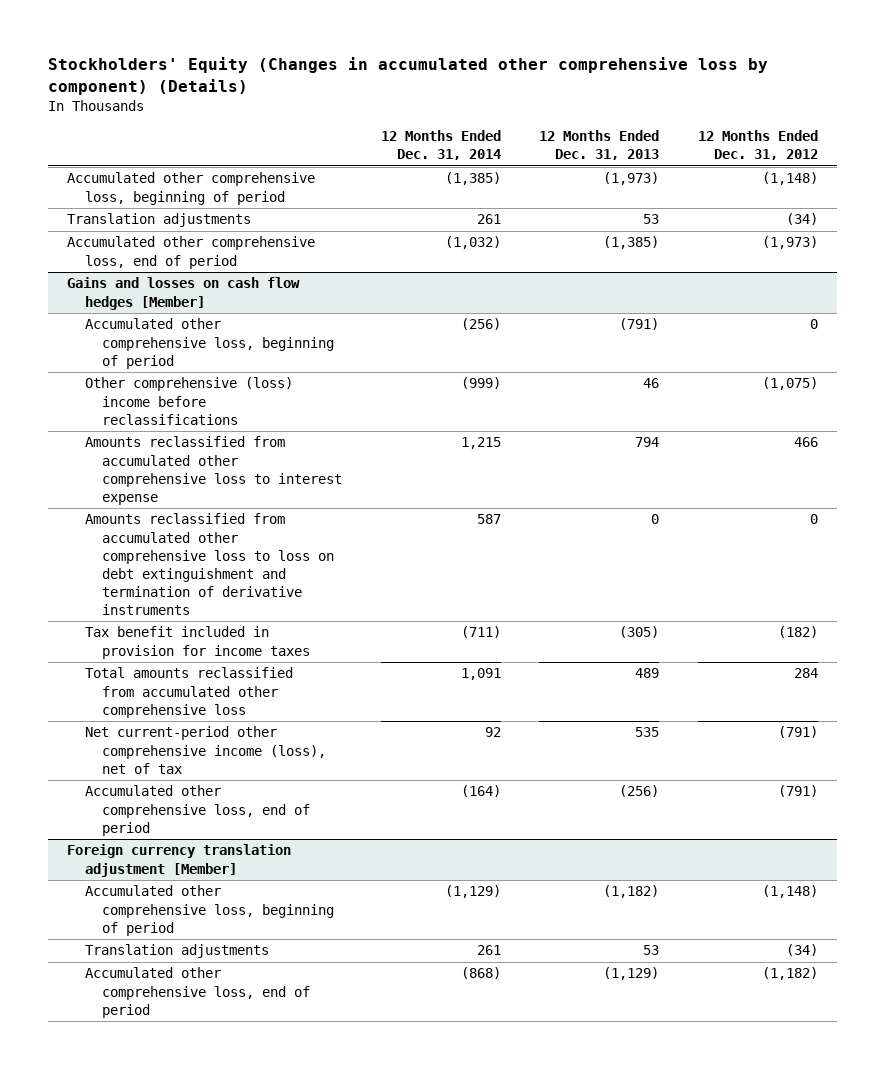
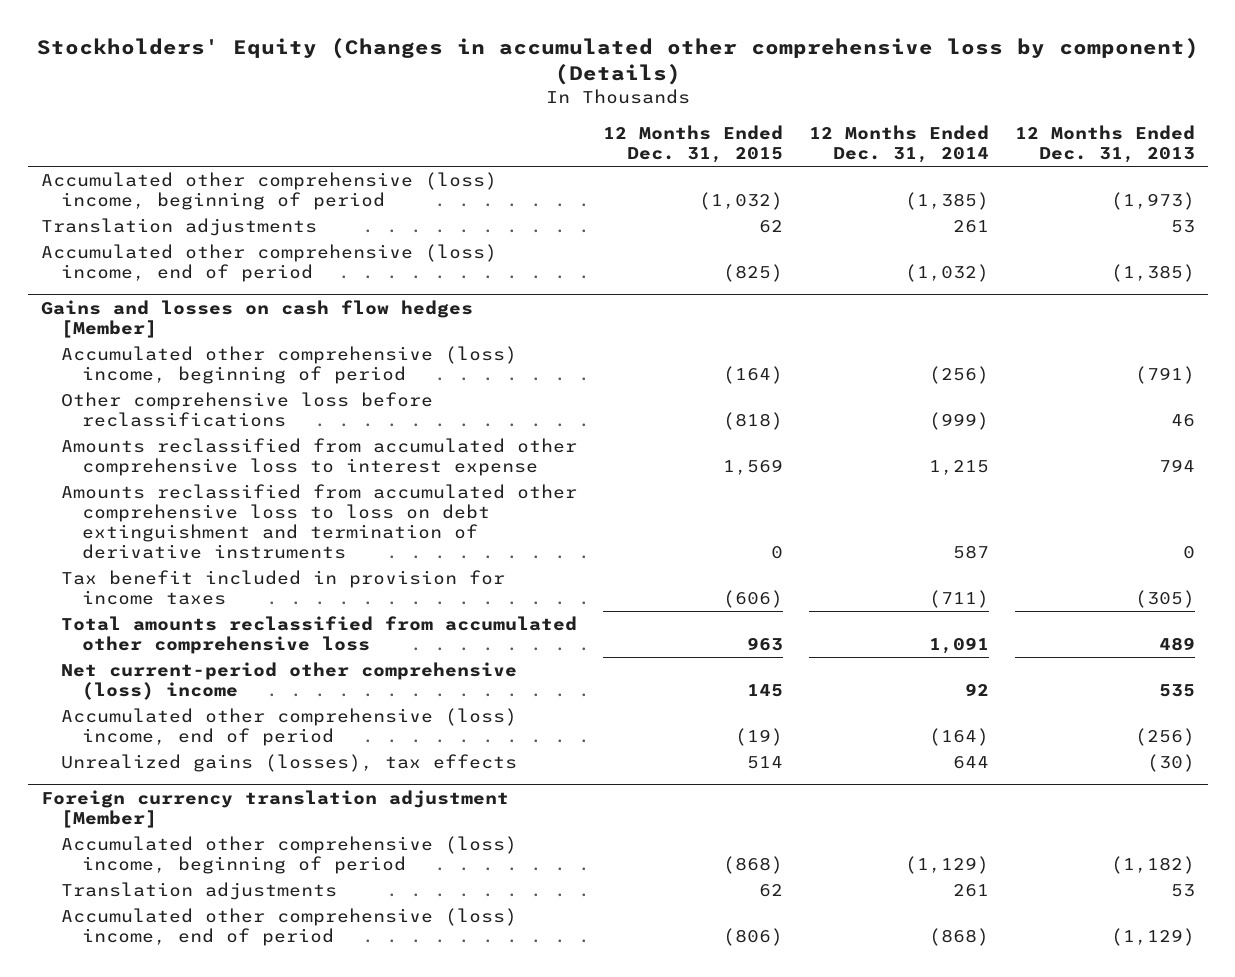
- | 12 Months Ended Dec. 31, 2014 | 12 Months Ended Dec. 31, 2013 | 12 Months Ended Dec. 31, 2012
+ | 12 Months Ended Dec. 31, 2015 | 12 Months Ended Dec. 31, 2014 | 12 Months Ended Dec. 31, 2013
- Accumulated other comprehensive loss, beginning of period | (1,385) | (1,973) | (1,148)
+ Accumulated other comprehensive (loss) income, beginning of period | (1,032) | (1,385) | (1,973)
- Accumulated other comprehensive loss, end of period | (1,032) | (1,385) | (1,973)
+ Accumulated other comprehensive (loss) income, end of period | (825) | (1,032) | (1,385)
@ Gains and losses on cash flow hedges [Member]
- Accumulated other comprehensive loss, beginning of period | (256) | (791) | 0
- Other comprehensive (loss) income before reclassifications | (999) | 46 | (1,075)
+ Accumulated other comprehensive (loss) income, beginning of period | (164) | (256) | (791)
+ Other comprehensive loss before reclassifications | (818) | (999) | 46
- Net current-period other comprehensive income (loss), net of tax | 92 | 535 | (791)
- Accumulated other comprehensive loss, end of period | (164) | (256) | (791)
+ Net current-period other comprehensive (loss) income | 145 | 92 | 535
+ Accumulated other comprehensive (loss) income, end of period | (19) | (164) | (256)
+ Unrealized gains (losses), tax effects | 514 | 644 | (30)
@ Foreign currency translation adjustment [Member]
- Accumulated other comprehensive loss, beginning of period | (1,129) | (1,182) | (1,148)
+ Accumulated other comprehensive (loss) income, beginning of period | (868) | (1,129) | (1,182)
- Accumulated other comprehensive loss, end of period | (868) | (1,129) | (1,182)
+ Accumulated other comprehensive (loss) income, end of period | (806) | (868) | (1,129)

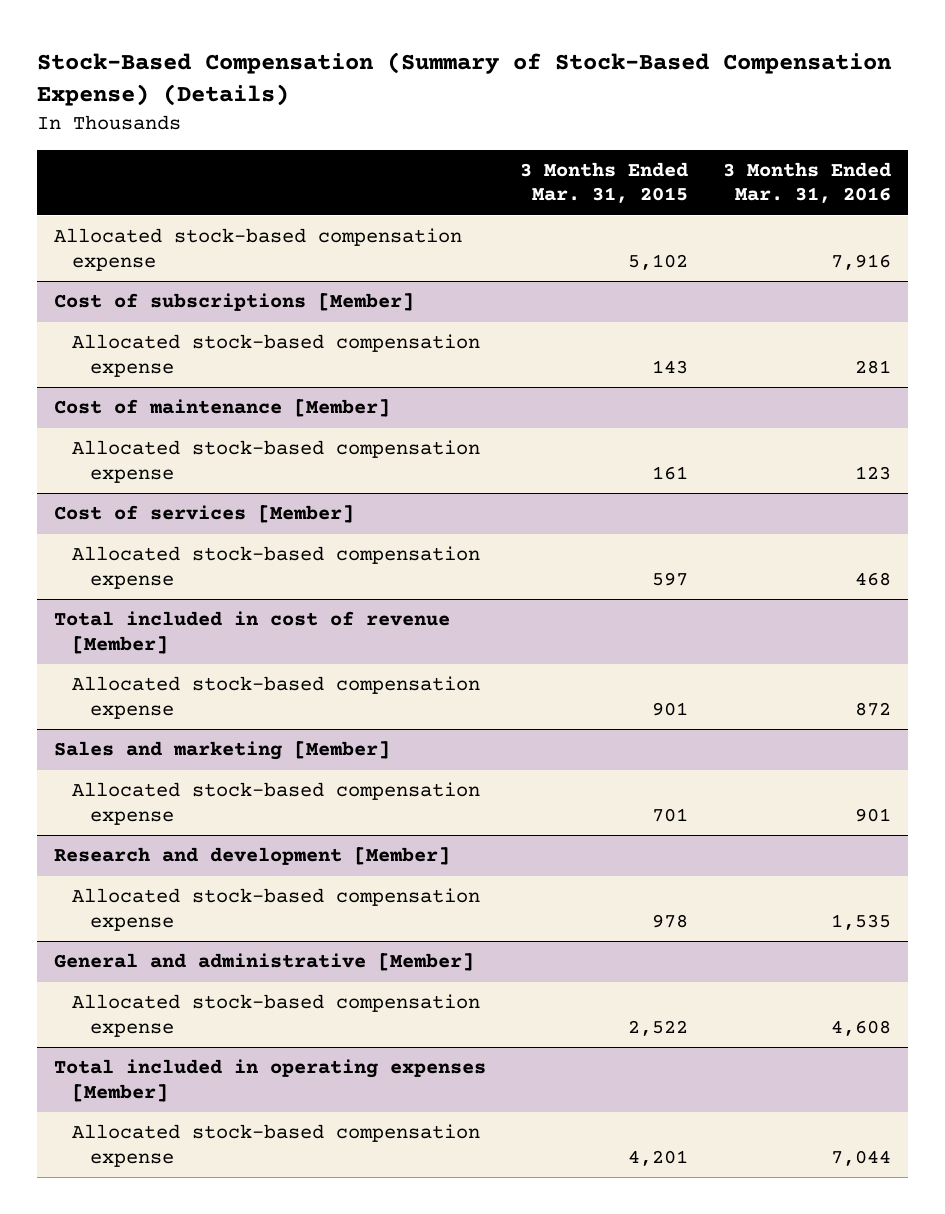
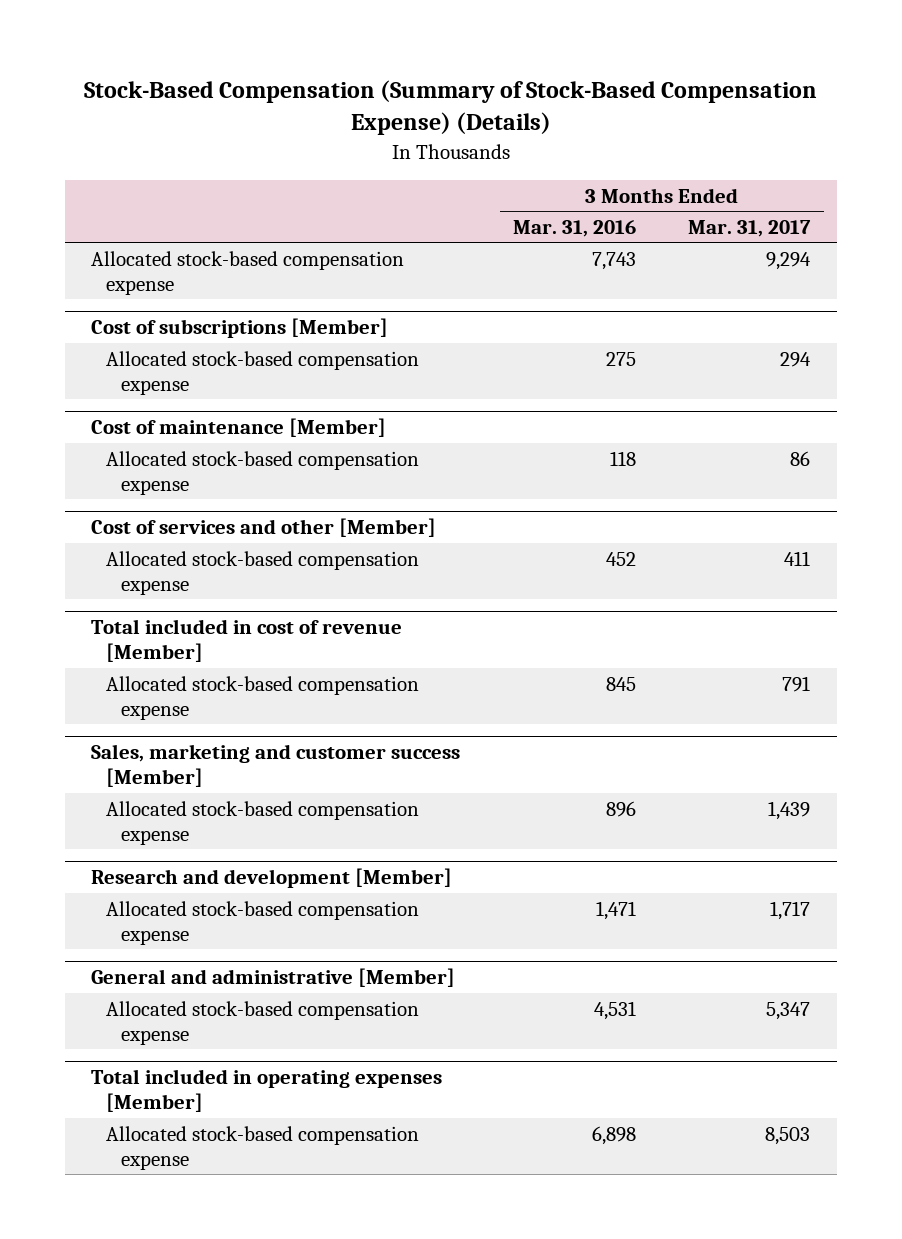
- | 3 Months Ended Mar. 31, 2015 | 3 Months Ended Mar. 31, 2016
+ | 3 Months Ended Mar. 31, 2016 | 3 Months Ended Mar. 31, 2017
- Allocated stock-based compensation expense | 5,102 | 7,916
+ Allocated stock-based compensation expense | 7,743 | 9,294
@ Cost of subscriptions [Member]
- Allocated stock-based compensation expense | 143 | 281
+ Allocated stock-based compensation expense | 275 | 294
@ Cost of maintenance [Member]
- Allocated stock-based compensation expense | 161 | 123
- Cost of services [Member]
- Allocated stock-based compensation expense | 597 | 468
@ Cost of maintenance [Member]
+ Allocated stock-based compensation expense | 118 | 86
+ Cost of services and other [Member]
+ Allocated stock-based compensation expense | 452 | 411
@ Total included in cost of revenue [Member]
- Allocated stock-based compensation expense | 901 | 872
- Sales and marketing [Member]
- Allocated stock-based compensation expense | 701 | 901
@ Total included in cost of revenue [Member]
+ Allocated stock-based compensation expense | 845 | 791
+ Sales, marketing and customer success [Member]
+ Allocated stock-based compensation expense | 896 | 1,439
@ Research and development [Member]
- Allocated stock-based compensation expense | 978 | 1,535
+ Allocated stock-based compensation expense | 1,471 | 1,717
@ General and administrative [Member]
- Allocated stock-based compensation expense | 2,522 | 4,608
+ Allocated stock-based compensation expense | 4,531 | 5,347
@ Total included in operating expenses [Member]
- Allocated stock-based compensation expense | 4,201 | 7,044
+ Allocated stock-based compensation expense | 6,898 | 8,503

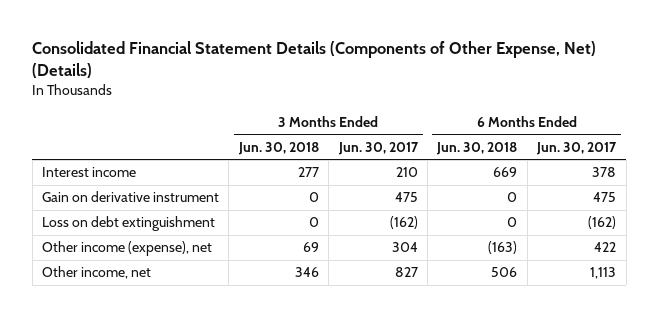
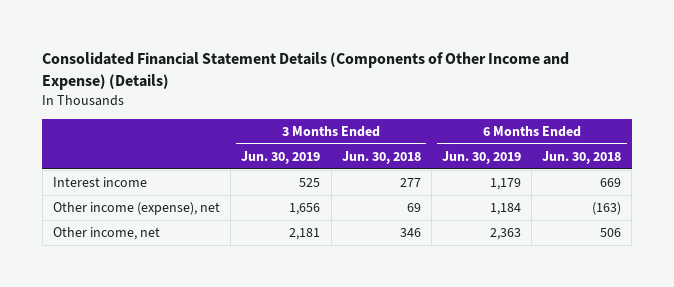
- Consolidated Financial Statement Details (Components of Other Expense, Net) (Details)
+ Consolidated Financial Statement Details (Components of Other Income and Expense) (Details)
- | 3 Months Ended Jun. 30, 2018 | 3 Months Ended Jun. 30, 2017 | 6 Months Ended Jun. 30, 2018 | 6 Months Ended Jun. 30, 2017
+ | 3 Months Ended Jun. 30, 2019 | 3 Months Ended Jun. 30, 2018 | 6 Months Ended Jun. 30, 2019 | 6 Months Ended Jun. 30, 2018
- Gain on derivative instrument | 0 | 475 | 0 | 475
- Loss on debt extinguishment | 0 | (162) | 0 | (162)

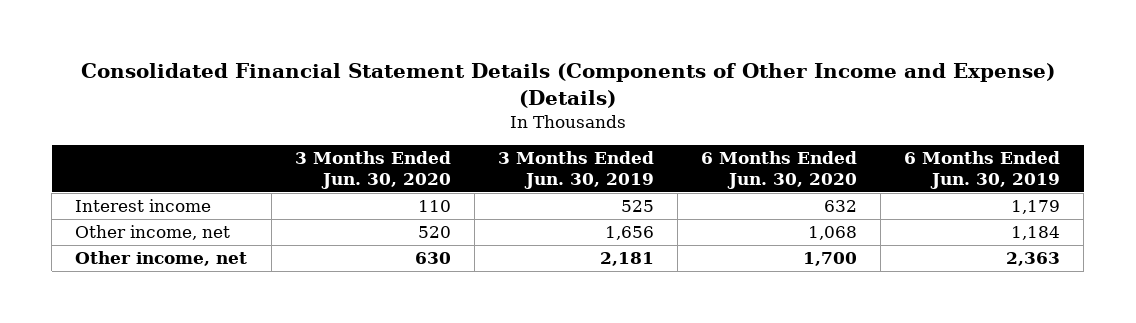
- | 3 Months Ended Jun. 30, 2019 | 3 Months Ended Jun. 30, 2018 | 6 Months Ended Jun. 30, 2019 | 6 Months Ended Jun. 30, 2018
+ | 3 Months Ended Jun. 30, 2020 | 3 Months Ended Jun. 30, 2019 | 6 Months Ended Jun. 30, 2020 | 6 Months Ended Jun. 30, 2019
- Other income (expense), net | 1,656 | 69 | 1,184 | (163)
+ Other income, net | 520 | 1,656 | 1,068 | 1,184

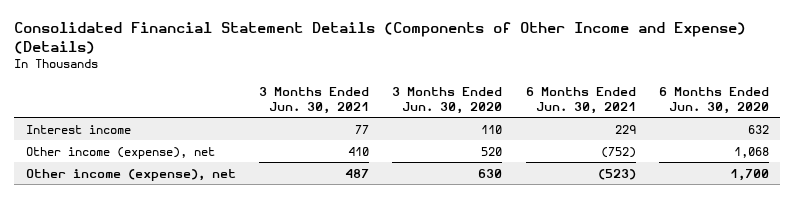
- | 3 Months Ended Jun. 30, 2020 | 3 Months Ended Jun. 30, 2019 | 6 Months Ended Jun. 30, 2020 | 6 Months Ended Jun. 30, 2019
+ | 3 Months Ended Jun. 30, 2021 | 3 Months Ended Jun. 30, 2020 | 6 Months Ended Jun. 30, 2021 | 6 Months Ended Jun. 30, 2020
- Other income, net | 520 | 1,656 | 1,068 | 1,184
- Other income, net | 630 | 2,181 | 1,700 | 2,363
+ Other income (expense), net | 410 | 520 | (752) | 1,068
+ Other income (expense), net | 487 | 630 | (523) | 1,700

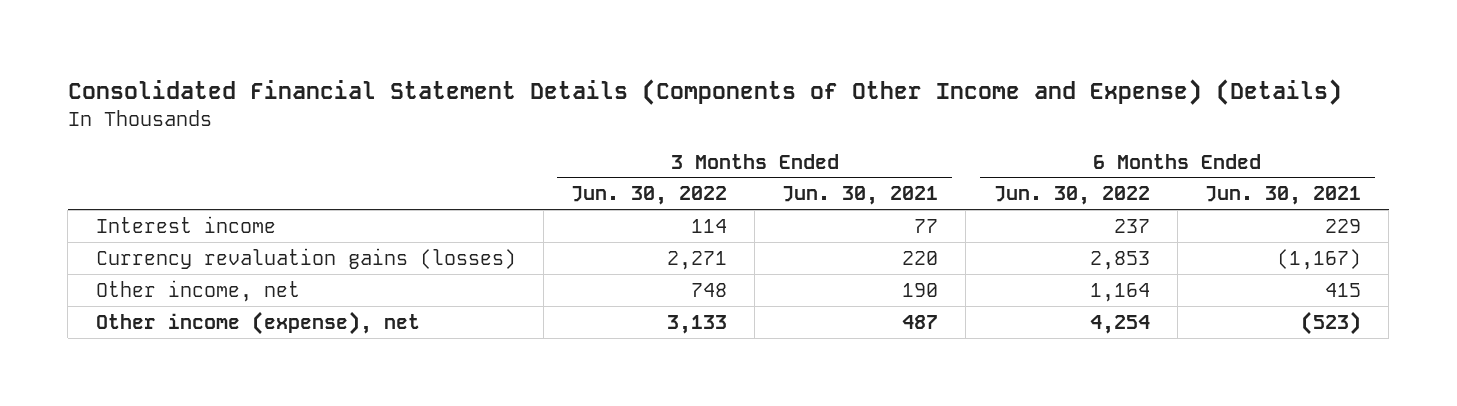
- | 3 Months Ended Jun. 30, 2021 | 3 Months Ended Jun. 30, 2020 | 6 Months Ended Jun. 30, 2021 | 6 Months Ended Jun. 30, 2020
+ | 3 Months Ended Jun. 30, 2022 | 3 Months Ended Jun. 30, 2021 | 6 Months Ended Jun. 30, 2022 | 6 Months Ended Jun. 30, 2021
- Other income (expense), net | 410 | 520 | (752) | 1,068
+ Currency revaluation gains (losses) | 2,271 | 220 | 2,853 | (1,167)
+ Other income, net | 748 | 190 | 1,164 | 415

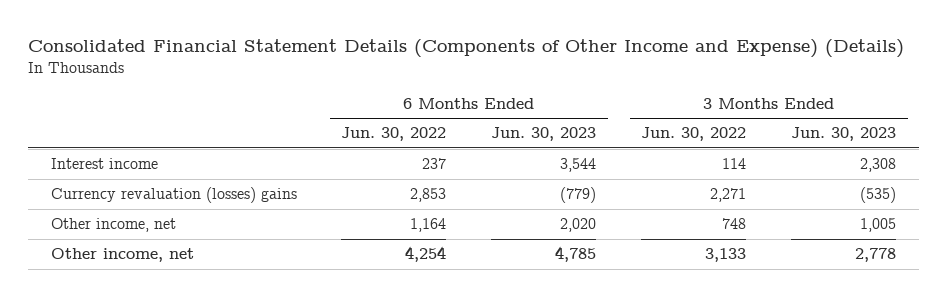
- | 3 Months Ended Jun. 30, 2022 | 3 Months Ended Jun. 30, 2021 | 6 Months Ended Jun. 30, 2022 | 6 Months Ended Jun. 30, 2021
+ | 6 Months Ended Jun. 30, 2022 | 6 Months Ended Jun. 30, 2023 | 3 Months Ended Jun. 30, 2022 | 3 Months Ended Jun. 30, 2023
- Currency revaluation gains (losses) | 2,271 | 220 | 2,853 | (1,167)
+ Currency revaluation (losses) gains | 2,853 | (779) | 2,271 | (535)
- Other income (expense), net | 3,133 | 487 | 4,254 | (523)
+ Other income, net | 4,254 | 4,785 | 3,133 | 2,778

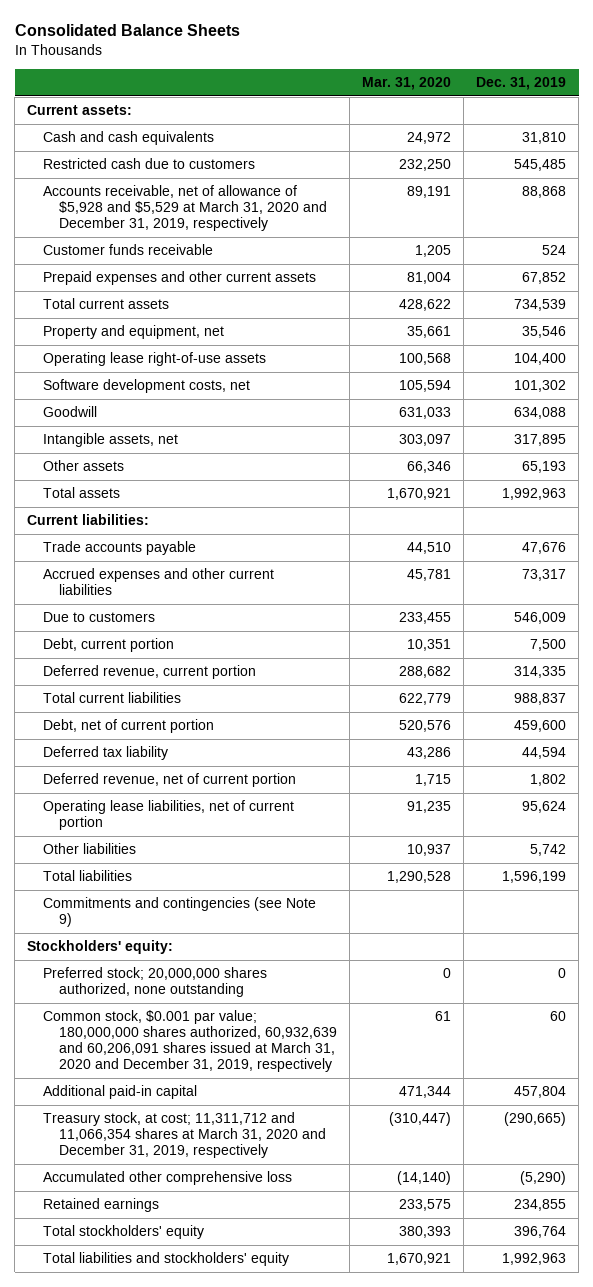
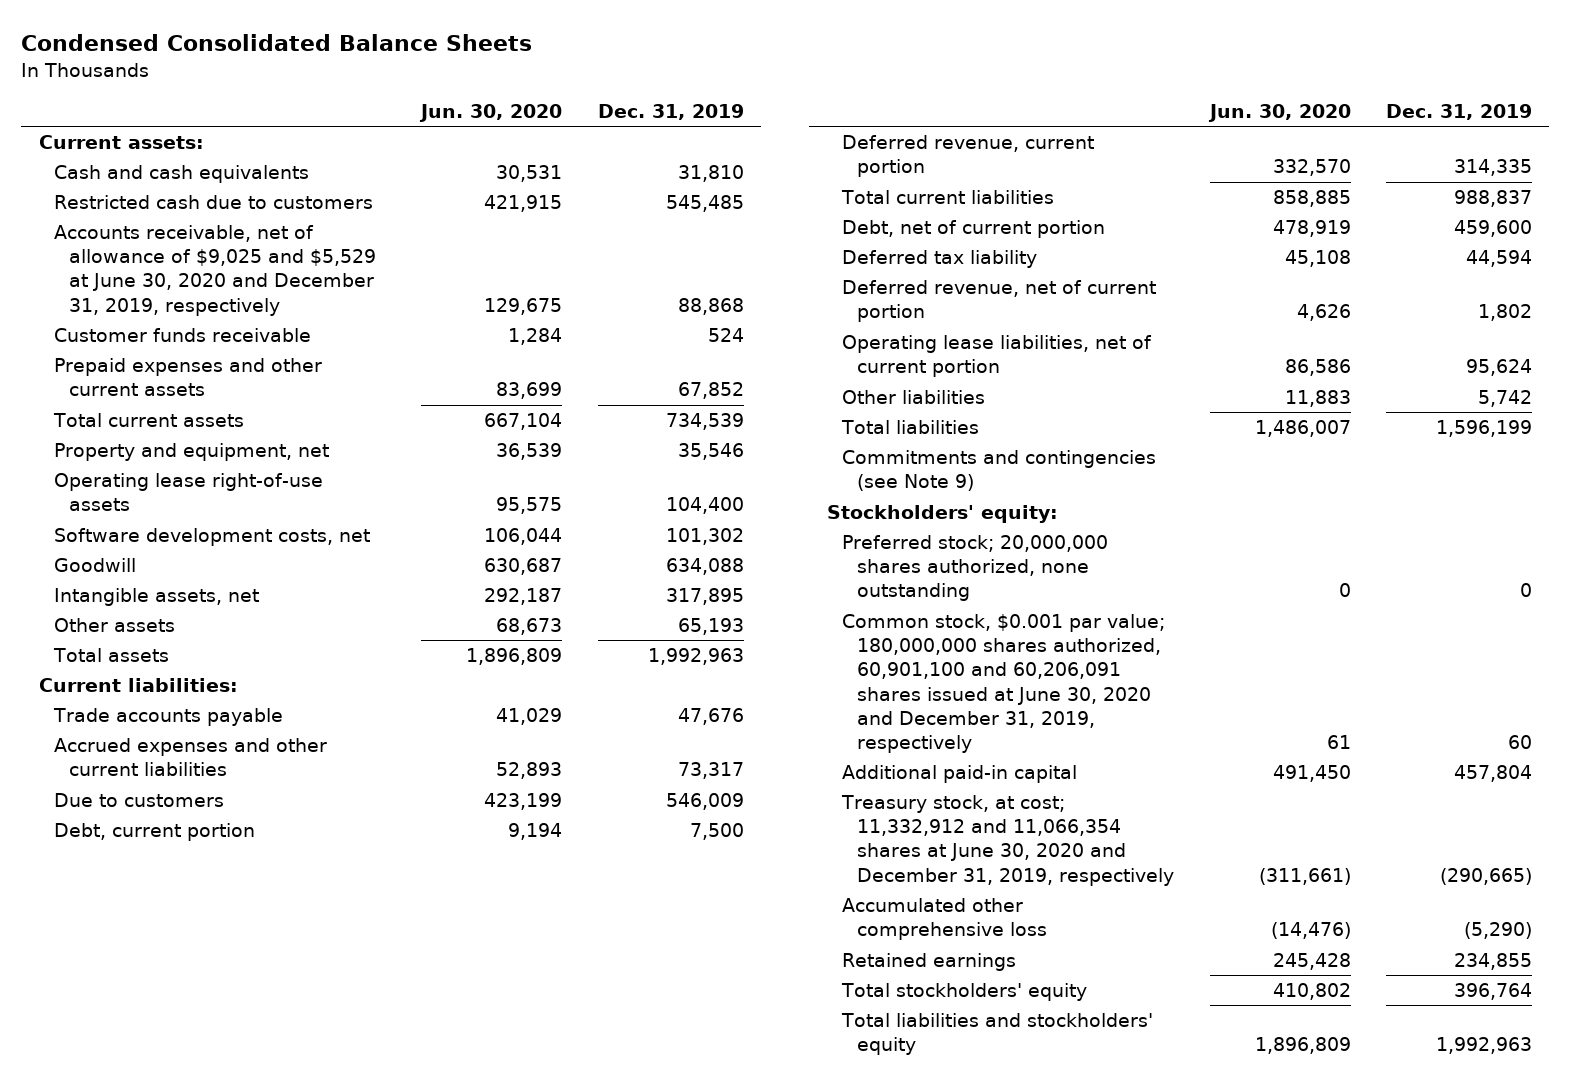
- Consolidated Balance Sheets
+ Condensed Consolidated Balance Sheets
- | Mar. 31, 2020 | Dec. 31, 2019
+ | Jun. 30, 2020 | Dec. 31, 2019
- Accounts receivable, net of allowance of $5,928 and $5,529 at March 31, 2020 and December 31, 2019, respectively | 89,191 | 88,868
+ Accounts receivable, net of allowance of $9,025 and $5,529 at June 30, 2020 and December 31, 2019, respectively | 129,675 | 88,868
- Common stock, $0.001 par value; 180,000,000 shares authorized, 60,932,639 and 60,206,091 shares issued at March 31, 2020 and December 31, 2019, respectively | 61 | 60
+ Common stock, $0.001 par value; 180,000,000 shares authorized, 60,901,100 and 60,206,091 shares issued at June 30, 2020 and December 31, 2019, respectively | 61 | 60
- Treasury stock, at cost; 11,311,712 and 11,066,354 shares at March 31, 2020 and December 31, 2019, respectively | (310,447) | (290,665)
+ Treasury stock, at cost; 11,332,912 and 11,066,354 shares at June 30, 2020 and December 31, 2019, respectively | (311,661) | (290,665)

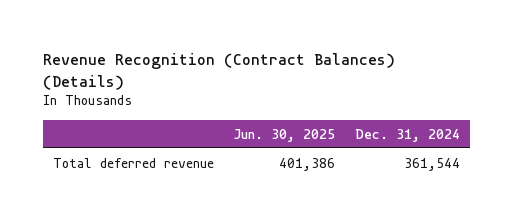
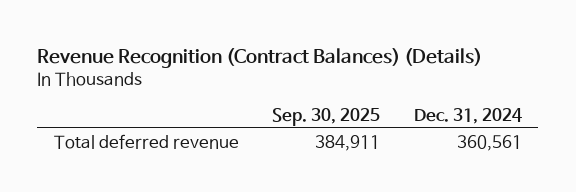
- | Jun. 30, 2025 | Dec. 31, 2024
+ | Sep. 30, 2025 | Dec. 31, 2024
- Total deferred revenue | 401,386 | 361,544
+ Total deferred revenue | 384,911 | 360,561

